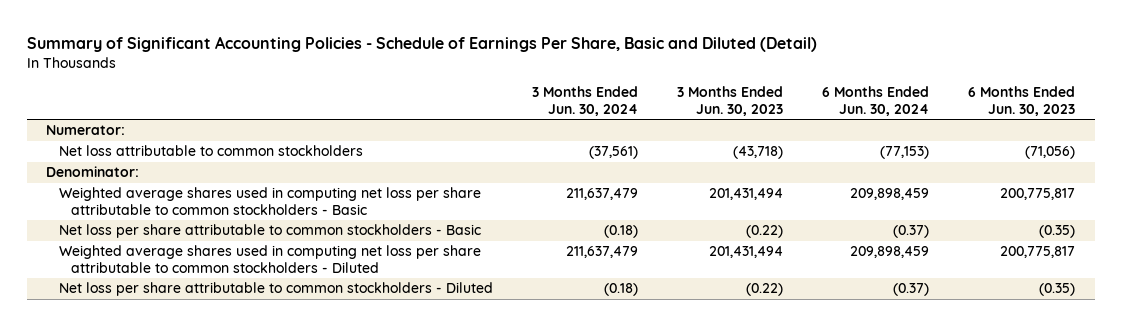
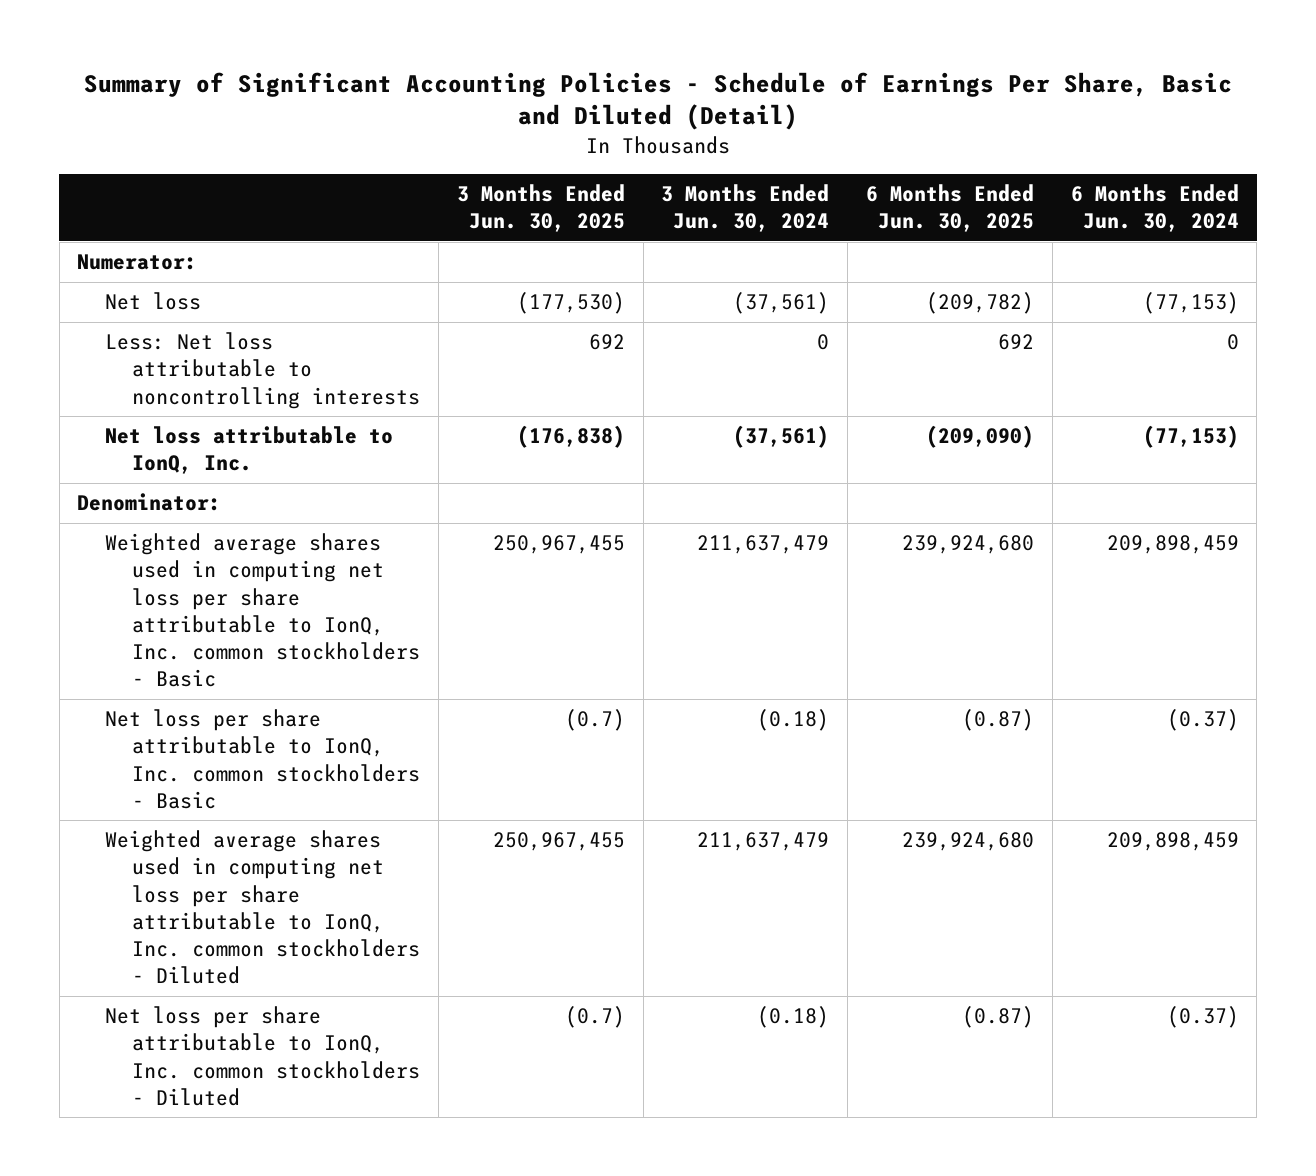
- | 3 Months Ended Jun. 30, 2024 | 3 Months Ended Jun. 30, 2023 | 6 Months Ended Jun. 30, 2024 | 6 Months Ended Jun. 30, 2023
+ | 3 Months Ended Jun. 30, 2025 | 3 Months Ended Jun. 30, 2024 | 6 Months Ended Jun. 30, 2025 | 6 Months Ended Jun. 30, 2024
- Net loss attributable to common stockholders | (37,561) | (43,718) | (77,153) | (71,056)
+ Net loss | (177,530) | (37,561) | (209,782) | (77,153)
+ Less: Net loss attributable to noncontrolling interests | 692 | 0 | 692 | 0
+ Net loss attributable to IonQ, Inc. | (176,838) | (37,561) | (209,090) | (77,153)
- Weighted average shares used in computing net loss per share attributable to common stockholders - Basic | 211,637,479 | 201,431,494 | 209,898,459 | 200,775,817
- Net loss per share attributable to common stockholders - Basic | (0.18) | (0.22) | (0.37) | (0.35)
- Weighted average shares used in computing net loss per share attributable to common stockholders - Diluted | 211,637,479 | 201,431,494 | 209,898,459 | 200,775,817
- Net loss per share attributable to common stockholders - Diluted | (0.18) | (0.22) | (0.37) | (0.35)
+ Weighted average shares used in computing net loss per share attributable to IonQ, Inc. common stockholders - Basic | 250,967,455 | 211,637,479 | 239,924,680 | 209,898,459
+ Net loss per share attributable to IonQ, Inc. common stockholders - Basic | (0.7) | (0.18) | (0.87) | (0.37)
+ Weighted average shares used in computing net loss per share attributable to IonQ, Inc. common stockholders - Diluted | 250,967,455 | 211,637,479 | 239,924,680 | 209,898,459
+ Net loss per share attributable to IonQ, Inc. common stockholders - Diluted | (0.7) | (0.18) | (0.87) | (0.37)

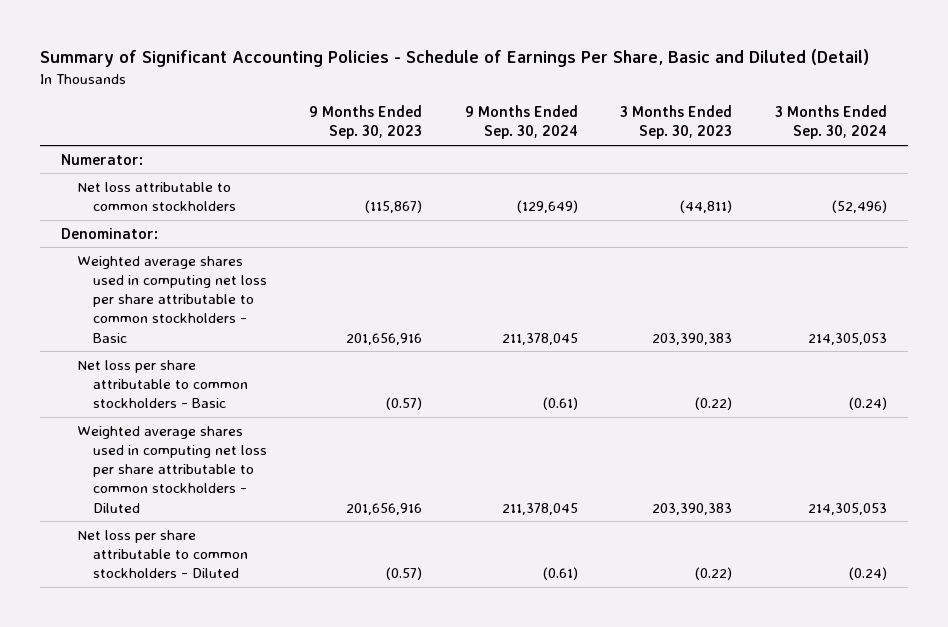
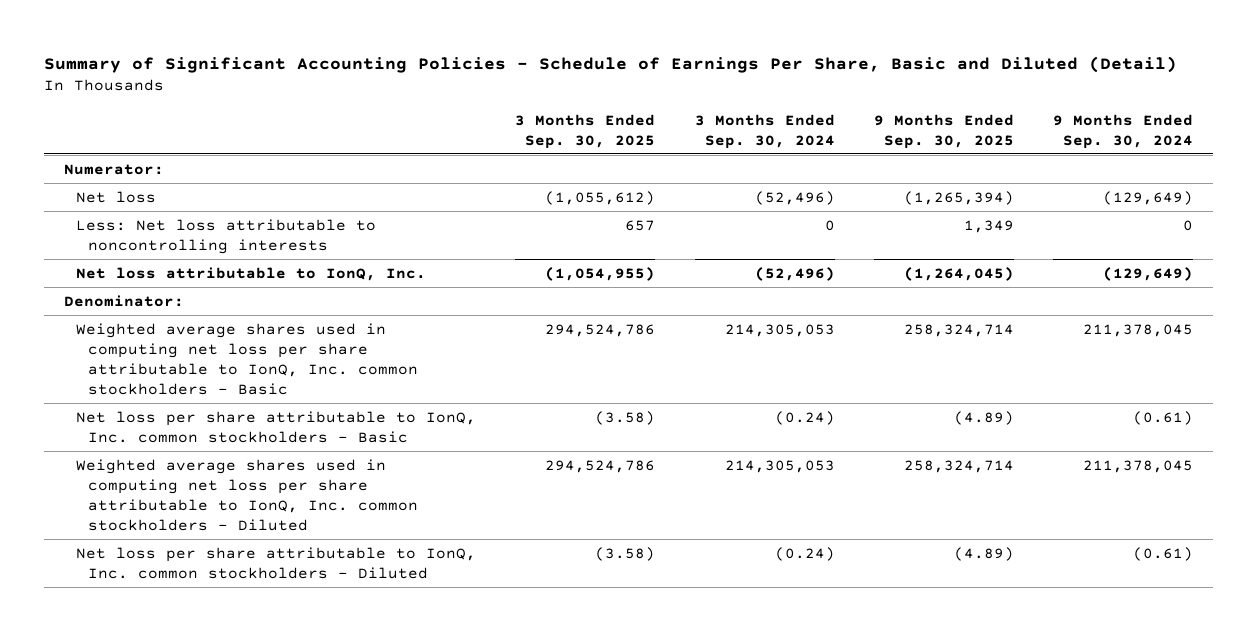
- | 9 Months Ended Sep. 30, 2023 | 9 Months Ended Sep. 30, 2024 | 3 Months Ended Sep. 30, 2023 | 3 Months Ended Sep. 30, 2024
+ | 3 Months Ended Sep. 30, 2025 | 3 Months Ended Sep. 30, 2024 | 9 Months Ended Sep. 30, 2025 | 9 Months Ended Sep. 30, 2024
- Net loss attributable to common stockholders | (115,867) | (129,649) | (44,811) | (52,496)
+ Net loss | (1,055,612) | (52,496) | (1,265,394) | (129,649)
+ Less: Net loss attributable to noncontrolling interests | 657 | 0 | 1,349 | 0
+ Net loss attributable to IonQ, Inc. | (1,054,955) | (52,496) | (1,264,045) | (129,649)
- Weighted average shares used in computing net loss per share attributable to common stockholders - Basic | 201,656,916 | 211,378,045 | 203,390,383 | 214,305,053
- Net loss per share attributable to common stockholders - Basic | (0.57) | (0.61) | (0.22) | (0.24)
- Weighted average shares used in computing net loss per share attributable to common stockholders - Diluted | 201,656,916 | 211,378,045 | 203,390,383 | 214,305,053
- Net loss per share attributable to common stockholders - Diluted | (0.57) | (0.61) | (0.22) | (0.24)
+ Weighted average shares used in computing net loss per share attributable to IonQ, Inc. common stockholders - Basic | 294,524,786 | 214,305,053 | 258,324,714 | 211,378,045
+ Net loss per share attributable to IonQ, Inc. common stockholders - Basic | (3.58) | (0.24) | (4.89) | (0.61)
+ Weighted average shares used in computing net loss per share attributable to IonQ, Inc. common stockholders - Diluted | 294,524,786 | 214,305,053 | 258,324,714 | 211,378,045
+ Net loss per share attributable to IonQ, Inc. common stockholders - Diluted | (3.58) | (0.24) | (4.89) | (0.61)

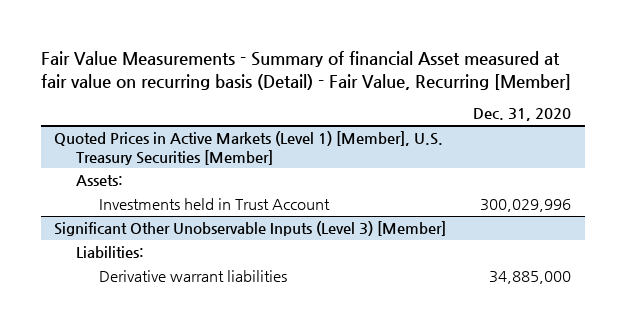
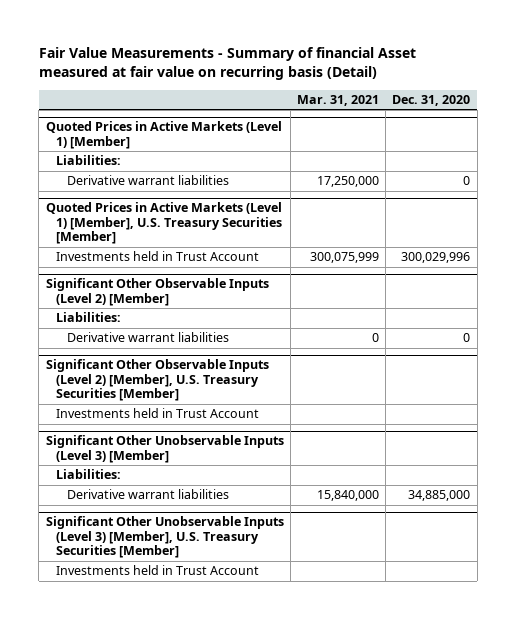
- Fair Value Measurements - Summary of financial Asset measured at fair value on recurring basis (Detail) - Fair Value, Recurring [Member]
+ Fair Value Measurements - Summary of financial Asset measured at fair value on recurring basis (Detail)
- | Dec. 31, 2020
+ | Mar. 31, 2021 | Dec. 31, 2020
+ Quoted Prices in Active Markets (Level 1) [Member]
+ Liabilities:
+ Derivative warrant liabilities | 17,250,000 | 0
@ Quoted Prices in Active Markets (Level 1) [Member], U.S. Treasury Securities [Member]
- Assets:
+ Significant Other Observable Inputs (Level 2) [Member]
+ Liabilities:
+ Derivative warrant liabilities | 0 | 0
+ Significant Other Observable Inputs (Level 2) [Member], U.S. Treasury Securities [Member]
+ Investments held in Trust Account
+ Significant Other Unobservable Inputs (Level 3) [Member], U.S. Treasury Securities [Member]
+ Investments held in Trust Account

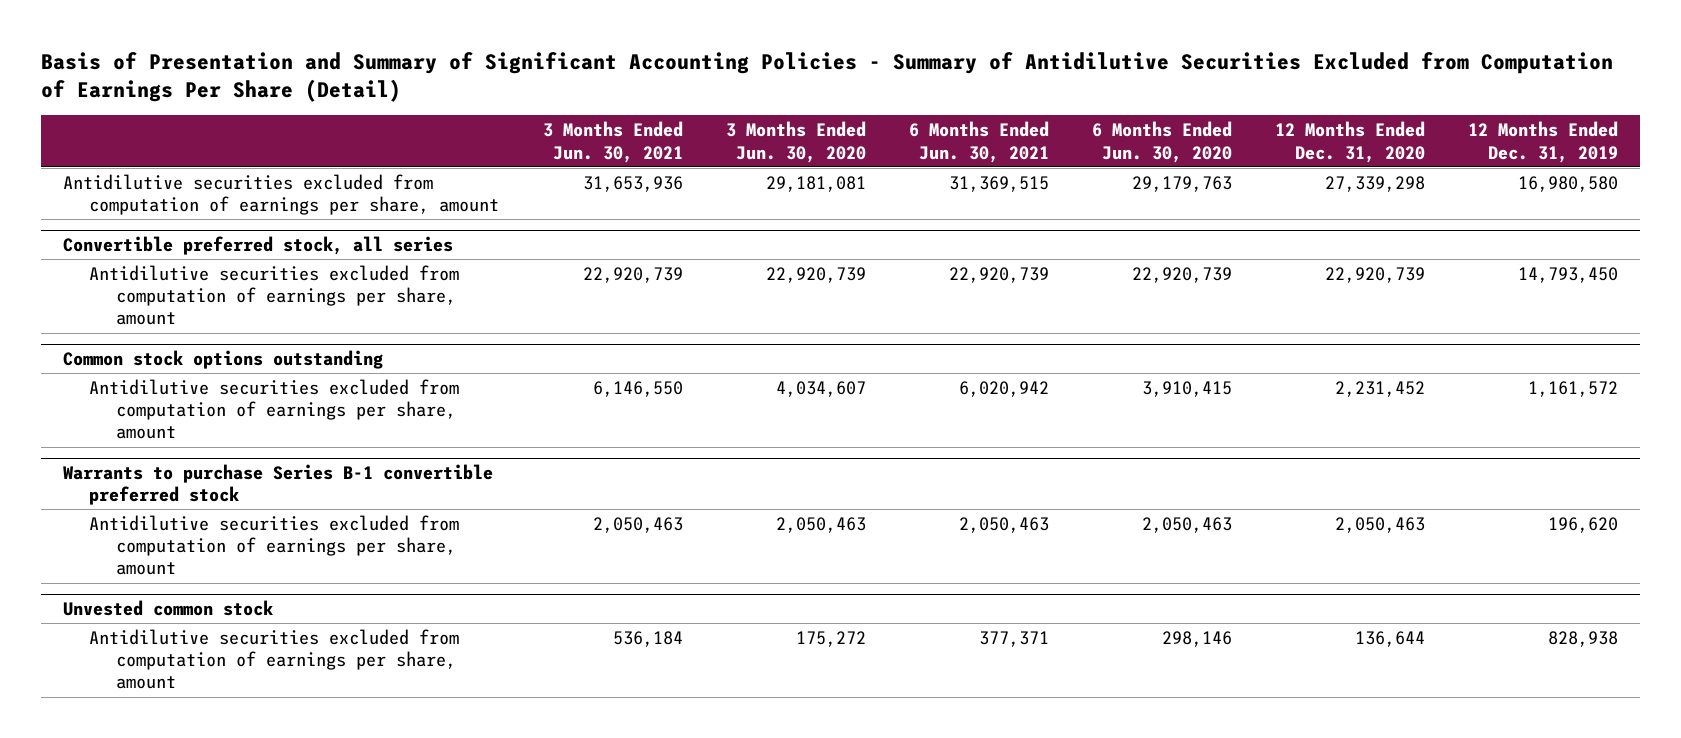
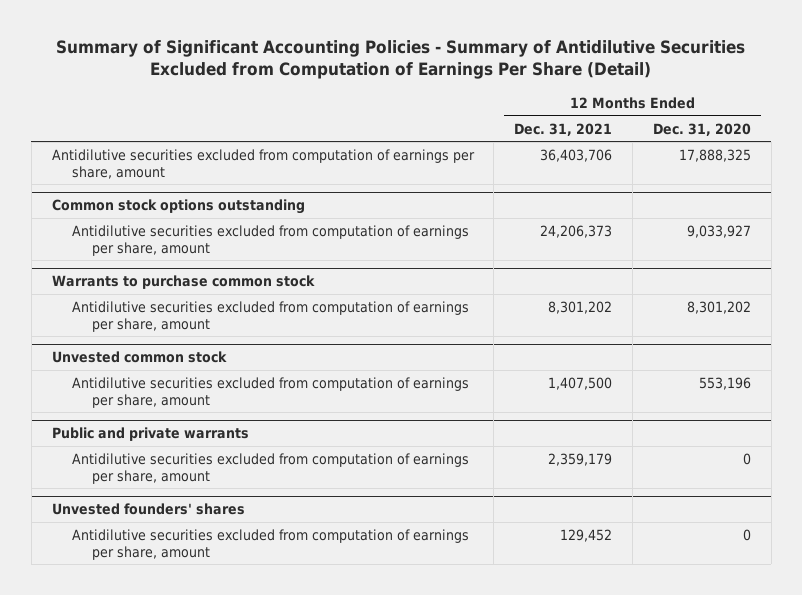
- Basis of Presentation and Summary of Significant Accounting Policies - Summary of Antidilutive Securities Excluded from Computation of Earnings Per Share (Detail)
+ Summary of Significant Accounting Policies - Summary of Antidilutive Securities Excluded from Computation of Earnings Per Share (Detail)
- | 3 Months Ended Jun. 30, 2021 | 3 Months Ended Jun. 30, 2020 | 6 Months Ended Jun. 30, 2021 | 6 Months Ended Jun. 30, 2020 | 12 Months Ended Dec. 31, 2020 | 12 Months Ended Dec. 31, 2019
+ | 12 Months Ended Dec. 31, 2021 | 12 Months Ended Dec. 31, 2020
- Antidilutive securities excluded from computation of earnings per share, amount | 31,653,936 | 29,181,081 | 31,369,515 | 29,179,763 | 27,339,298 | 16,980,580
- Convertible preferred stock, all series
- Antidilutive securities excluded from computation of earnings per share, amount | 22,920,739 | 22,920,739 | 22,920,739 | 22,920,739 | 22,920,739 | 14,793,450
+ Antidilutive securities excluded from computation of earnings per share, amount | 36,403,706 | 17,888,325
@ Common stock options outstanding
- Antidilutive securities excluded from computation of earnings per share, amount | 6,146,550 | 4,034,607 | 6,020,942 | 3,910,415 | 2,231,452 | 1,161,572
- Warrants to purchase Series B-1 convertible preferred stock
- Antidilutive securities excluded from computation of earnings per share, amount | 2,050,463 | 2,050,463 | 2,050,463 | 2,050,463 | 2,050,463 | 196,620
@ Common stock options outstanding
+ Antidilutive securities excluded from computation of earnings per share, amount | 24,206,373 | 9,033,927
+ Warrants to purchase common stock
+ Antidilutive securities excluded from computation of earnings per share, amount | 8,301,202 | 8,301,202
@ Unvested common stock
- Antidilutive securities excluded from computation of earnings per share, amount | 536,184 | 175,272 | 377,371 | 298,146 | 136,644 | 828,938
+ Antidilutive securities excluded from computation of earnings per share, amount | 1,407,500 | 553,196
+ Public and private warrants
+ Antidilutive securities excluded from computation of earnings per share, amount | 2,359,179 | 0
+ Unvested founders' shares
+ Antidilutive securities excluded from computation of earnings per share, amount | 129,452 | 0

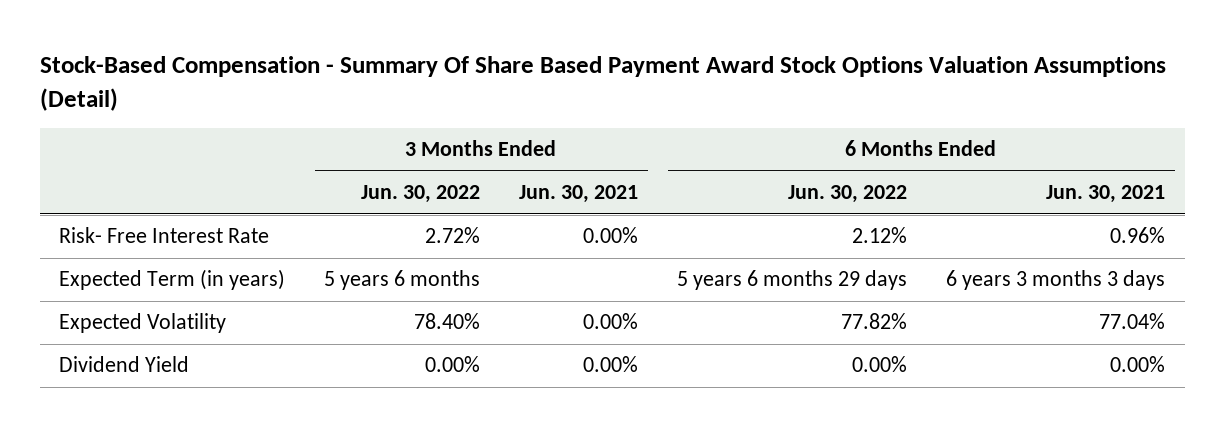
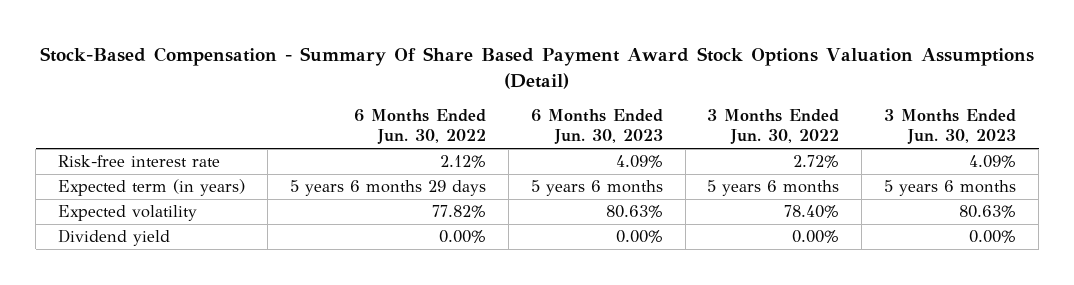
- | 3 Months Ended Jun. 30, 2022 | 3 Months Ended Jun. 30, 2021 | 6 Months Ended Jun. 30, 2022 | 6 Months Ended Jun. 30, 2021
+ | 6 Months Ended Jun. 30, 2022 | 6 Months Ended Jun. 30, 2023 | 3 Months Ended Jun. 30, 2022 | 3 Months Ended Jun. 30, 2023
- Risk- Free Interest Rate | 2.72% | 0.00% | 2.12% | 0.96%
- Expected Term (in years) | 5 years 6 months | | 5 years 6 months 29 days | 6 years 3 months 3 days
- Expected Volatility | 78.40% | 0.00% | 77.82% | 77.04%
- Dividend Yield | 0.00% | 0.00% | 0.00% | 0.00%
+ Risk-free interest rate | 2.12% | 4.09% | 2.72% | 4.09%
+ Expected term (in years) | 5 years 6 months 29 days | 5 years 6 months | 5 years 6 months | 5 years 6 months
+ Expected volatility | 77.82% | 80.63% | 78.40% | 80.63%
+ Dividend yield | 0.00% | 0.00% | 0.00% | 0.00%

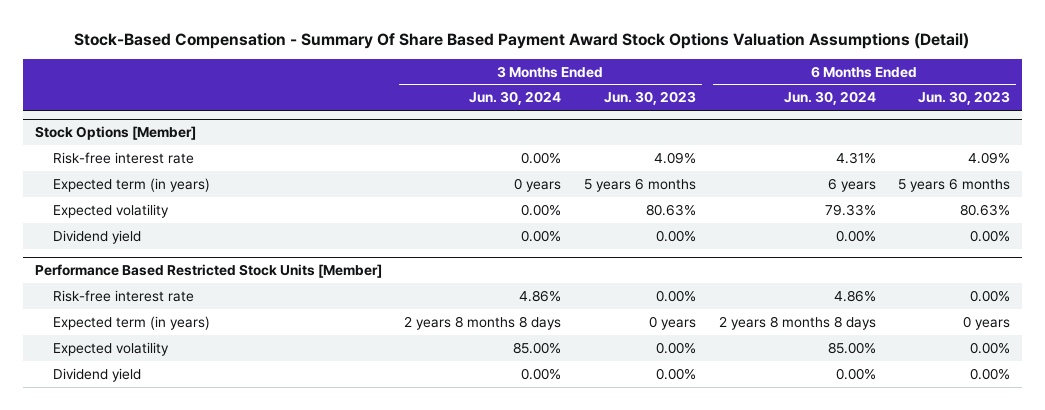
- | 6 Months Ended Jun. 30, 2022 | 6 Months Ended Jun. 30, 2023 | 3 Months Ended Jun. 30, 2022 | 3 Months Ended Jun. 30, 2023
+ | 3 Months Ended Jun. 30, 2024 | 3 Months Ended Jun. 30, 2023 | 6 Months Ended Jun. 30, 2024 | 6 Months Ended Jun. 30, 2023
+ Stock Options [Member]
+ Performance Based Restricted Stock Units [Member]
+ Risk-free interest rate | 4.86% | 0.00% | 4.86% | 0.00%
+ Expected term (in years) | 2 years 8 months 8 days | 0 years | 2 years 8 months 8 days | 0 years
+ Expected volatility | 85.00% | 0.00% | 85.00% | 0.00%
+ Dividend yield | 0.00% | 0.00% | 0.00% | 0.00%

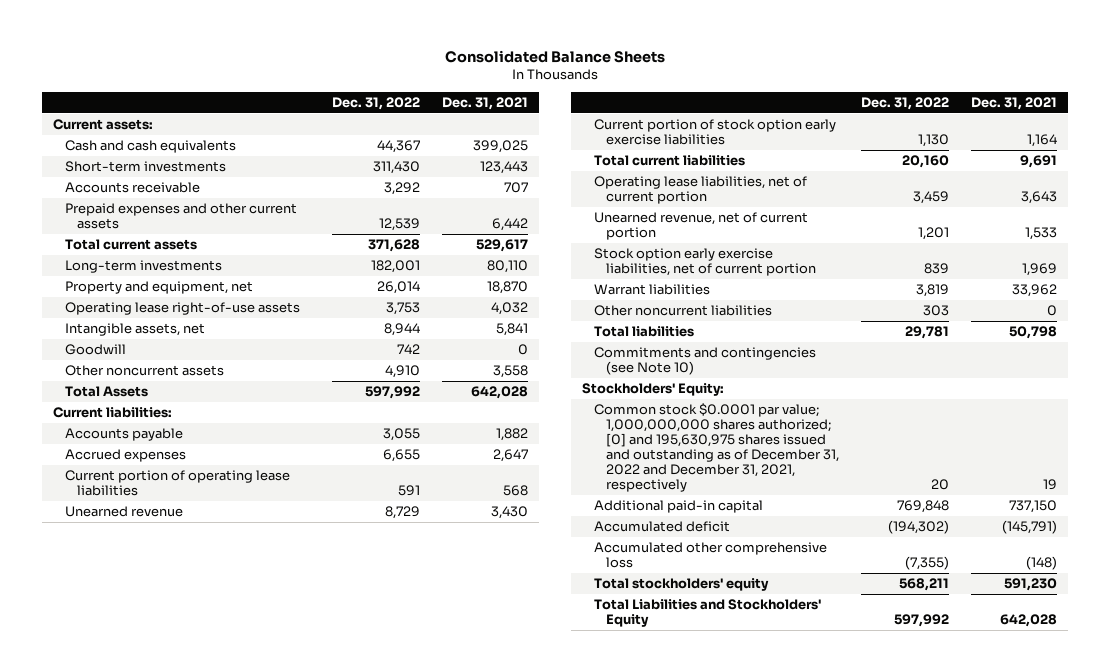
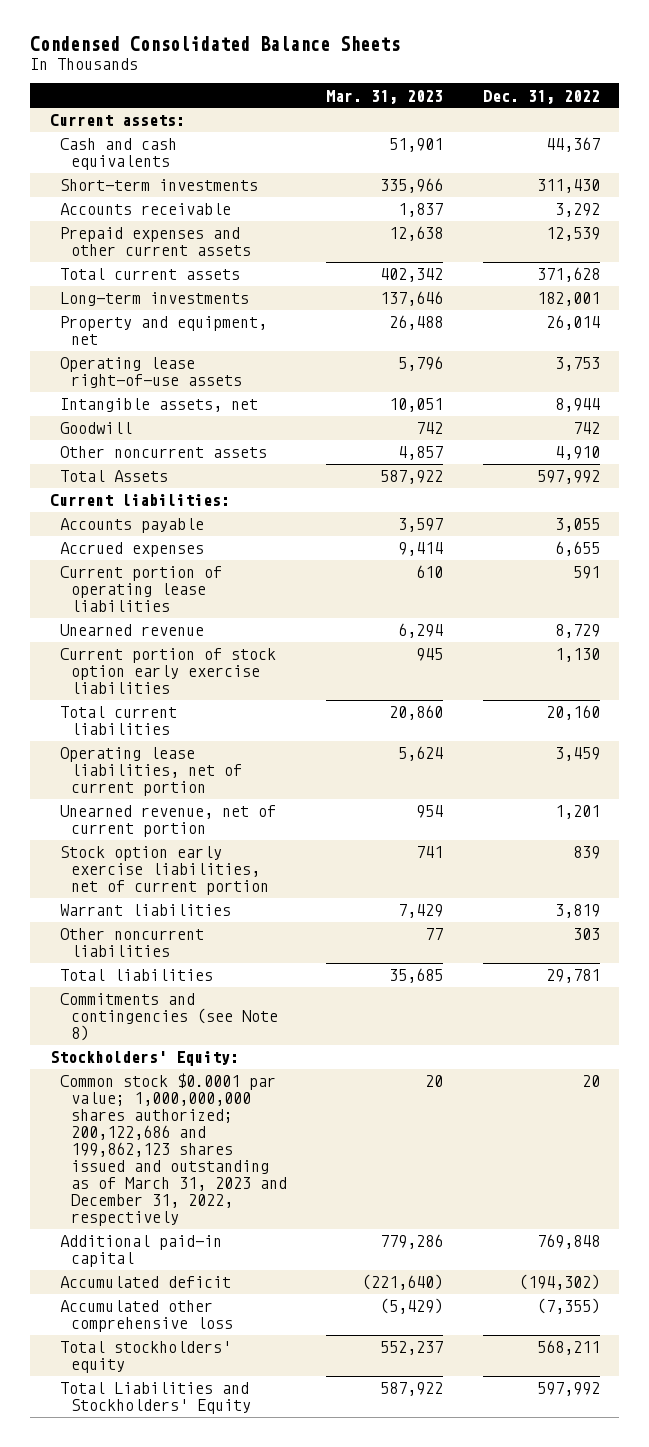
- Consolidated Balance Sheets
+ Condensed Consolidated Balance Sheets
- | Dec. 31, 2022 | Dec. 31, 2021
+ | Mar. 31, 2023 | Dec. 31, 2022
- Commitments and contingencies (see Note 10)
+ Commitments and contingencies (see Note 8)
- Common stock $0.0001 par value; 1,000,000,000 shares authorized; [0] and 195,630,975 shares issued and outstanding as of December 31, 2022 and December 31, 2021, respectively | 20 | 19
+ Common stock $0.0001 par value; 1,000,000,000 shares authorized; 200,122,686 and 199,862,123 shares issued and outstanding as of March 31, 2023 and December 31, 2022, respectively | 20 | 20

